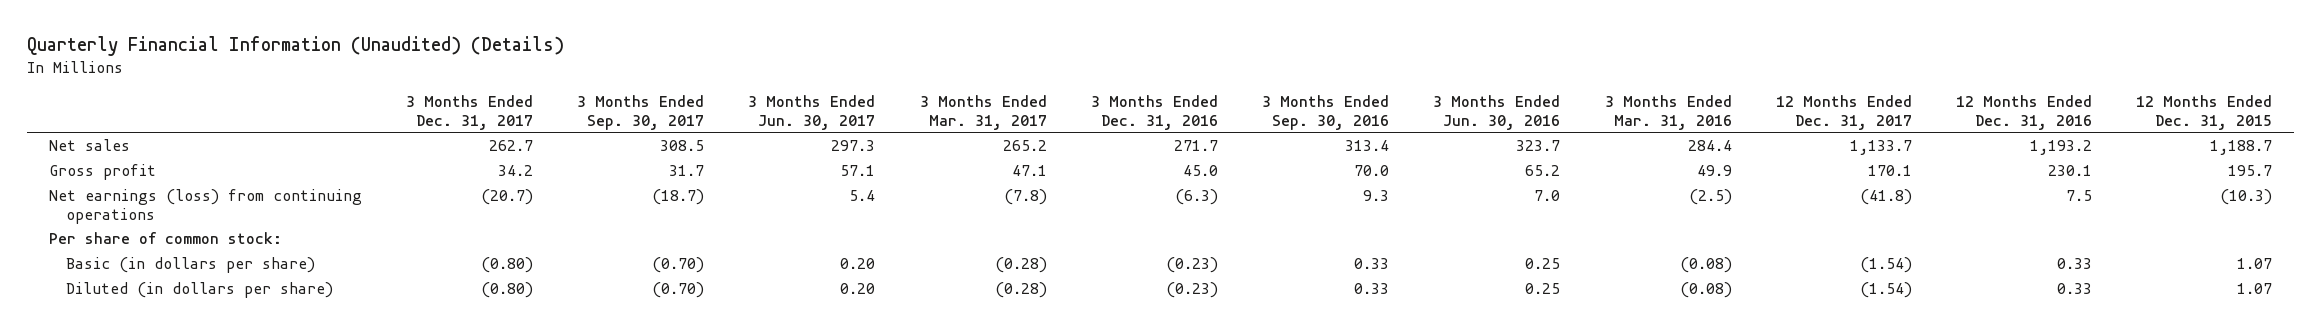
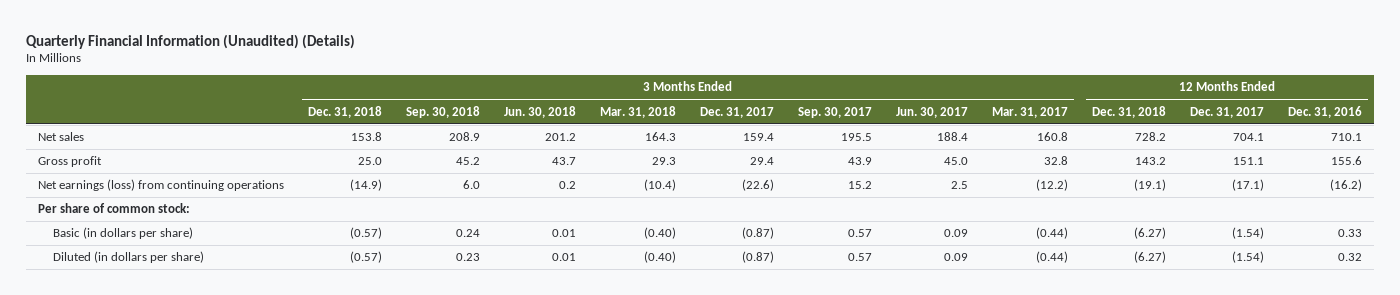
- | 3 Months Ended Dec. 31, 2017 | 3 Months Ended Sep. 30, 2017 | 3 Months Ended Jun. 30, 2017 | 3 Months Ended Mar. 31, 2017 | 3 Months Ended Dec. 31, 2016 | 3 Months Ended Sep. 30, 2016 | 3 Months Ended Jun. 30, 2016 | 3 Months Ended Mar. 31, 2016 | 12 Months Ended Dec. 31, 2017 | 12 Months Ended Dec. 31, 2016 | 12 Months Ended Dec. 31, 2015
+ | 3 Months Ended Dec. 31, 2018 | 3 Months Ended Sep. 30, 2018 | 3 Months Ended Jun. 30, 2018 | 3 Months Ended Mar. 31, 2018 | 3 Months Ended Dec. 31, 2017 | 3 Months Ended Sep. 30, 2017 | 3 Months Ended Jun. 30, 2017 | 3 Months Ended Mar. 31, 2017 | 12 Months Ended Dec. 31, 2018 | 12 Months Ended Dec. 31, 2017 | 12 Months Ended Dec. 31, 2016
- Net sales | 262.7 | 308.5 | 297.3 | 265.2 | 271.7 | 313.4 | 323.7 | 284.4 | 1,133.7 | 1,193.2 | 1,188.7
- Gross profit | 34.2 | 31.7 | 57.1 | 47.1 | 45.0 | 70.0 | 65.2 | 49.9 | 170.1 | 230.1 | 195.7
- Net earnings (loss) from continuing operations | (20.7) | (18.7) | 5.4 | (7.8) | (6.3) | 9.3 | 7.0 | (2.5) | (41.8) | 7.5 | (10.3)
+ Net sales | 153.8 | 208.9 | 201.2 | 164.3 | 159.4 | 195.5 | 188.4 | 160.8 | 728.2 | 704.1 | 710.1
+ Gross profit | 25.0 | 45.2 | 43.7 | 29.3 | 29.4 | 43.9 | 45.0 | 32.8 | 143.2 | 151.1 | 155.6
+ Net earnings (loss) from continuing operations | (14.9) | 6.0 | 0.2 | (10.4) | (22.6) | 15.2 | 2.5 | (12.2) | (19.1) | (17.1) | (16.2)
- Basic (in dollars per share) | (0.80) | (0.70) | 0.20 | (0.28) | (0.23) | 0.33 | 0.25 | (0.08) | (1.54) | 0.33 | 1.07
- Diluted (in dollars per share) | (0.80) | (0.70) | 0.20 | (0.28) | (0.23) | 0.33 | 0.25 | (0.08) | (1.54) | 0.33 | 1.07
+ Basic (in dollars per share) | (0.57) | 0.24 | 0.01 | (0.40) | (0.87) | 0.57 | 0.09 | (0.44) | (6.27) | (1.54) | 0.33
+ Diluted (in dollars per share) | (0.57) | 0.23 | 0.01 | (0.40) | (0.87) | 0.57 | 0.09 | (0.44) | (6.27) | (1.54) | 0.32

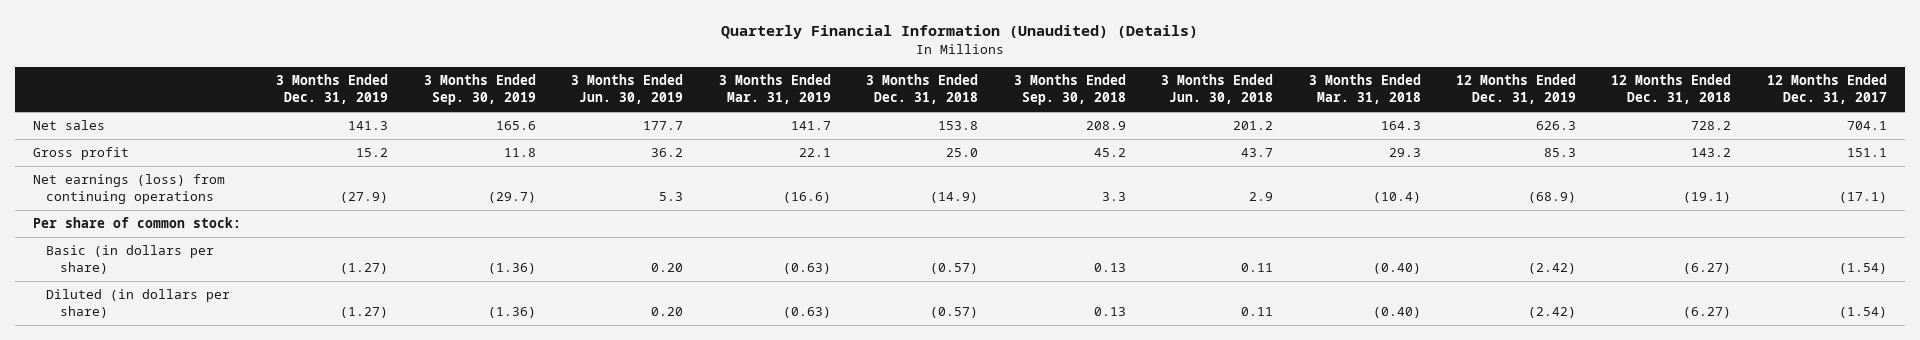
- | 3 Months Ended Dec. 31, 2018 | 3 Months Ended Sep. 30, 2018 | 3 Months Ended Jun. 30, 2018 | 3 Months Ended Mar. 31, 2018 | 3 Months Ended Dec. 31, 2017 | 3 Months Ended Sep. 30, 2017 | 3 Months Ended Jun. 30, 2017 | 3 Months Ended Mar. 31, 2017 | 12 Months Ended Dec. 31, 2018 | 12 Months Ended Dec. 31, 2017 | 12 Months Ended Dec. 31, 2016
+ | 3 Months Ended Dec. 31, 2019 | 3 Months Ended Sep. 30, 2019 | 3 Months Ended Jun. 30, 2019 | 3 Months Ended Mar. 31, 2019 | 3 Months Ended Dec. 31, 2018 | 3 Months Ended Sep. 30, 2018 | 3 Months Ended Jun. 30, 2018 | 3 Months Ended Mar. 31, 2018 | 12 Months Ended Dec. 31, 2019 | 12 Months Ended Dec. 31, 2018 | 12 Months Ended Dec. 31, 2017
- Net earnings (loss) from continuing operations | (14.9) | 6.0 | 0.2 | (10.4) | (22.6) | 15.2 | 2.5 | (12.2) | (19.1) | (17.1) | (16.2)
+ Net earnings (loss) from continuing operations | (27.9) | (29.7) | 5.3 | (16.6) | (14.9) | 3.3 | 2.9 | (10.4) | (68.9) | (19.1) | (17.1)
- Basic (in dollars per share) | (0.57) | 0.24 | 0.01 | (0.40) | (0.87) | 0.57 | 0.09 | (0.44) | (6.27) | (1.54) | 0.33
- Diluted (in dollars per share) | (0.57) | 0.23 | 0.01 | (0.40) | (0.87) | 0.57 | 0.09 | (0.44) | (6.27) | (1.54) | 0.32
+ Basic (in dollars per share) | (1.27) | (1.36) | 0.20 | (0.63) | (0.57) | 0.13 | 0.11 | (0.40) | (2.42) | (6.27) | (1.54)
+ Diluted (in dollars per share) | (1.27) | (1.36) | 0.20 | (0.63) | (0.57) | 0.13 | 0.11 | (0.40) | (2.42) | (6.27) | (1.54)

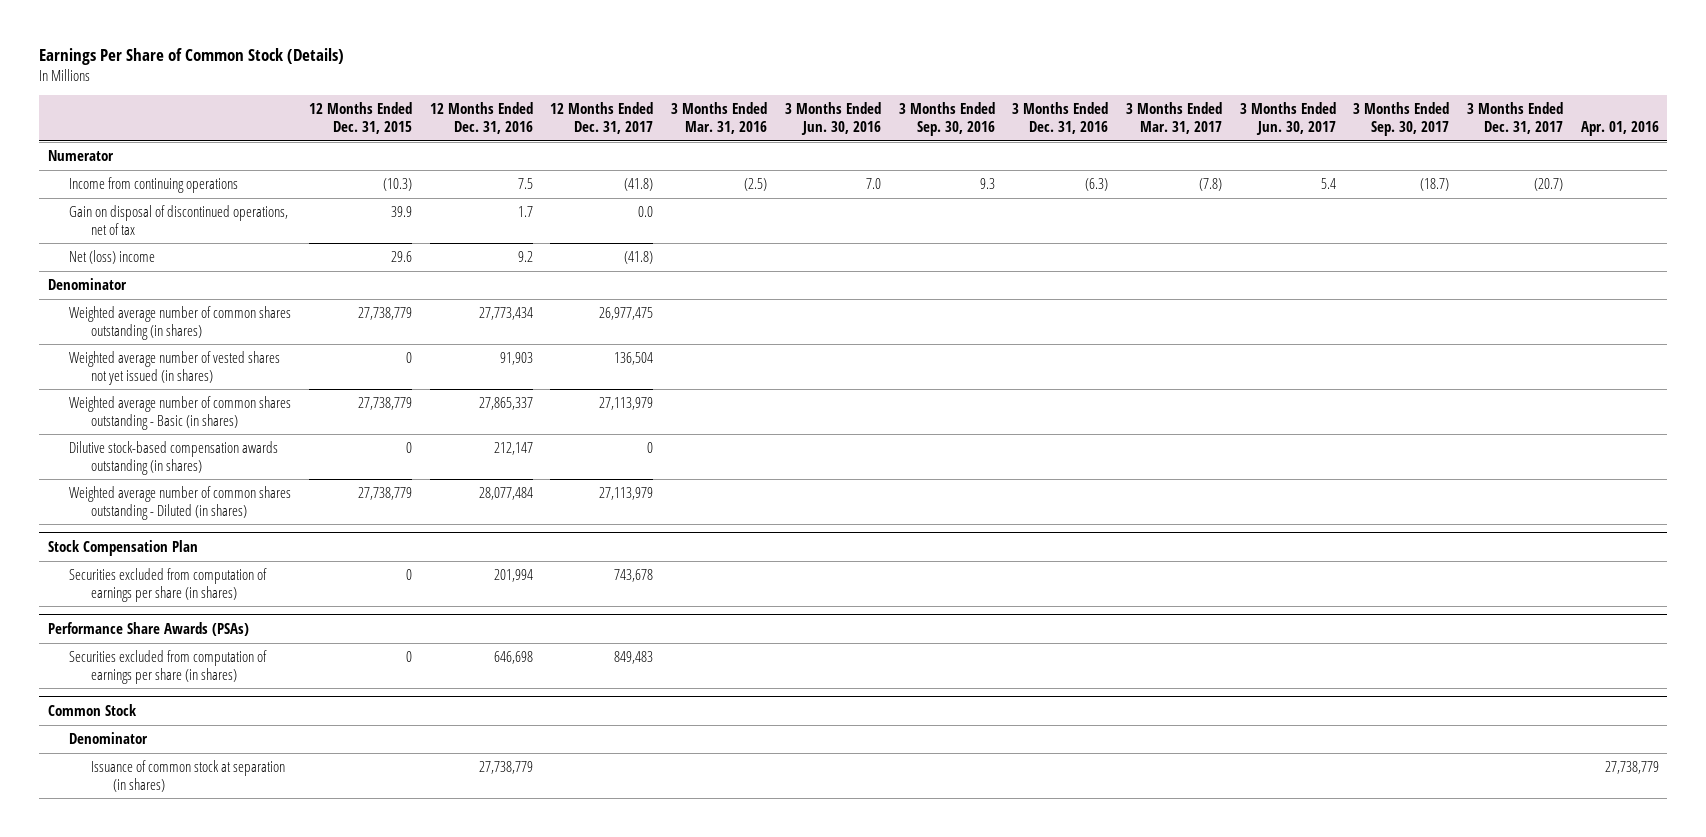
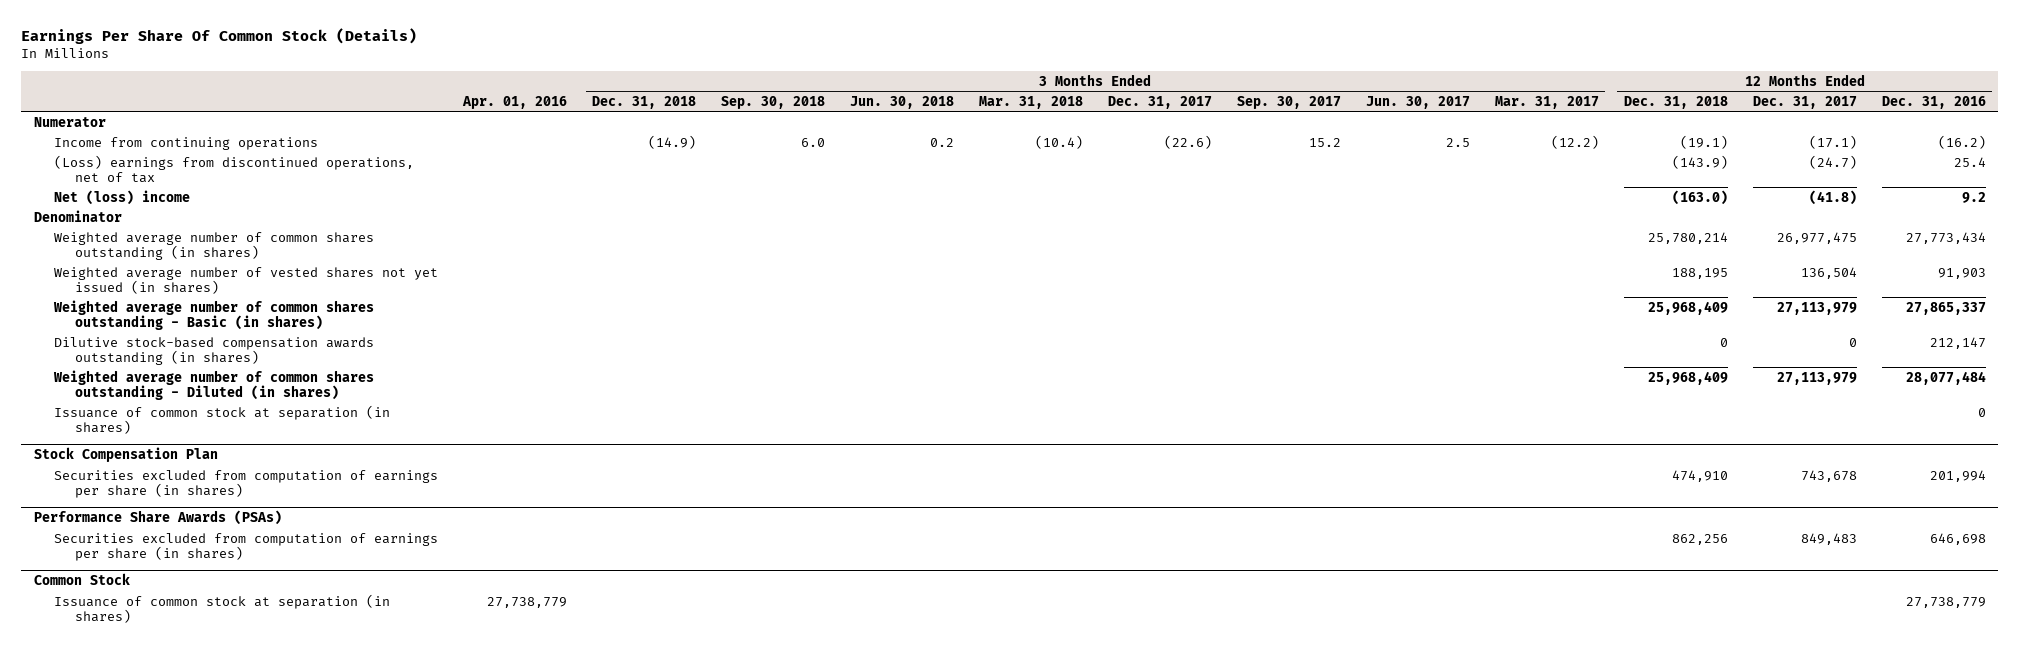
- Earnings Per Share of Common Stock (Details)
+ Earnings Per Share Of Common Stock (Details)
- | 12 Months Ended Dec. 31, 2015 | 12 Months Ended Dec. 31, 2016 | 12 Months Ended Dec. 31, 2017 | 3 Months Ended Mar. 31, 2016 | 3 Months Ended Jun. 30, 2016 | 3 Months Ended Sep. 30, 2016 | 3 Months Ended Dec. 31, 2016 | 3 Months Ended Mar. 31, 2017 | 3 Months Ended Jun. 30, 2017 | 3 Months Ended Sep. 30, 2017 | 3 Months Ended Dec. 31, 2017 | Apr. 01, 2016
+ | Apr. 01, 2016 | 3 Months Ended Dec. 31, 2018 | 3 Months Ended Sep. 30, 2018 | 3 Months Ended Jun. 30, 2018 | 3 Months Ended Mar. 31, 2018 | 3 Months Ended Dec. 31, 2017 | 3 Months Ended Sep. 30, 2017 | 3 Months Ended Jun. 30, 2017 | 3 Months Ended Mar. 31, 2017 | 12 Months Ended Dec. 31, 2018 | 12 Months Ended Dec. 31, 2017 | 12 Months Ended Dec. 31, 2016
- Income from continuing operations | (10.3) | 7.5 | (41.8) | (2.5) | 7.0 | 9.3 | (6.3) | (7.8) | 5.4 | (18.7) | (20.7) |
- Gain on disposal of discontinued operations, net of tax | 39.9 | 1.7 | 0.0 | | | | | | | | |
+ Income from continuing operations | | (14.9) | 6.0 | 0.2 | (10.4) | (22.6) | 15.2 | 2.5 | (12.2) | (19.1) | (17.1) | (16.2)
+ (Loss) earnings from discontinued operations, net of tax | | | | | | | | | | (143.9) | (24.7) | 25.4
+ Issuance of common stock at separation (in shares) | | | | | | | | | | | | 0
@ Common Stock
- Denominator

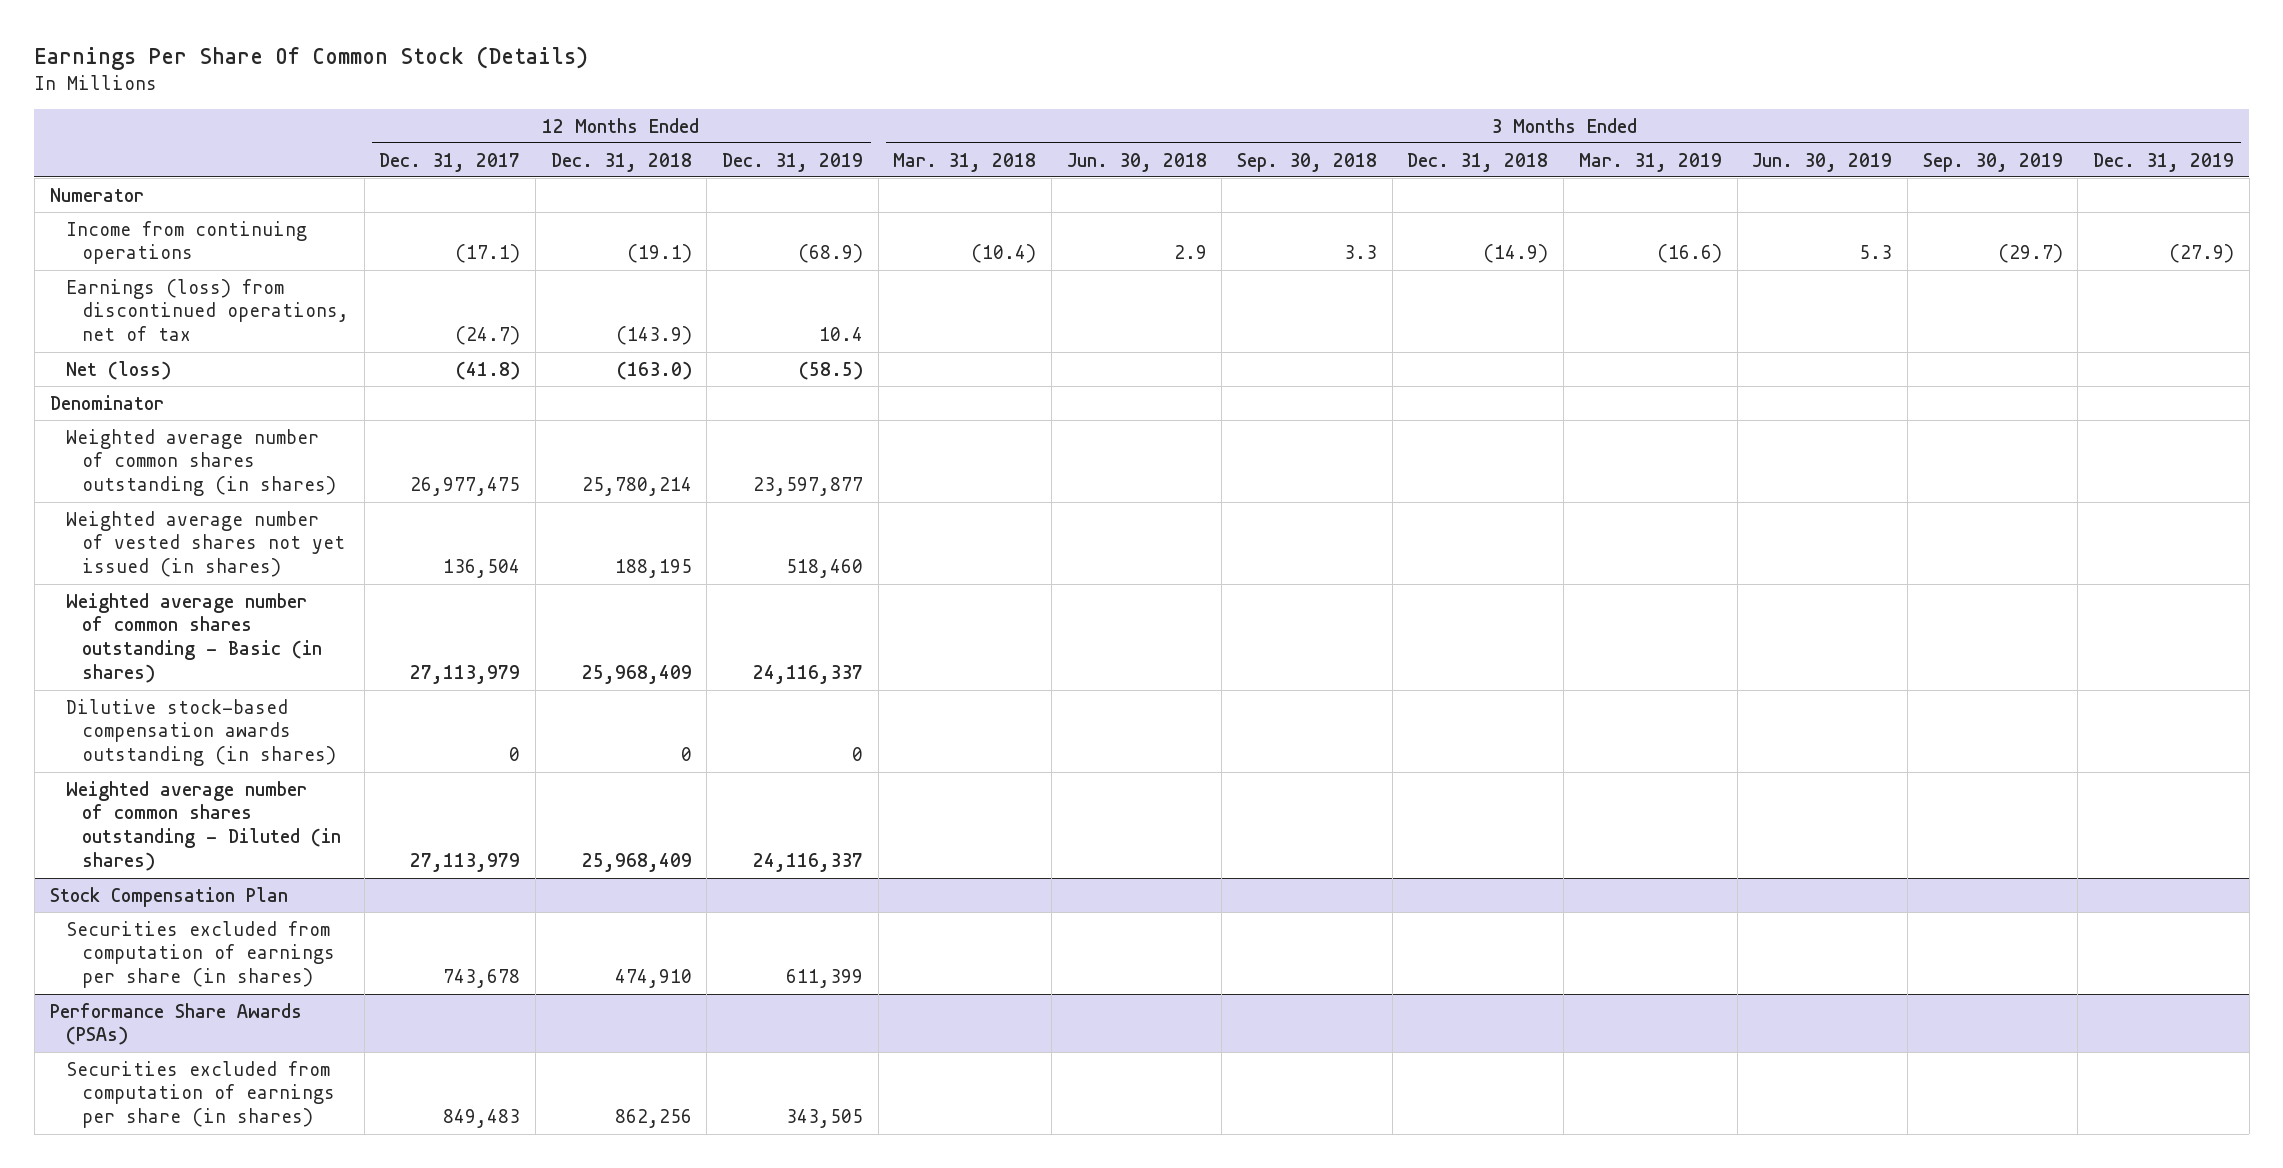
- | Apr. 01, 2016 | 3 Months Ended Dec. 31, 2018 | 3 Months Ended Sep. 30, 2018 | 3 Months Ended Jun. 30, 2018 | 3 Months Ended Mar. 31, 2018 | 3 Months Ended Dec. 31, 2017 | 3 Months Ended Sep. 30, 2017 | 3 Months Ended Jun. 30, 2017 | 3 Months Ended Mar. 31, 2017 | 12 Months Ended Dec. 31, 2018 | 12 Months Ended Dec. 31, 2017 | 12 Months Ended Dec. 31, 2016
+ | 12 Months Ended Dec. 31, 2017 | 12 Months Ended Dec. 31, 2018 | 12 Months Ended Dec. 31, 2019 | 3 Months Ended Mar. 31, 2018 | 3 Months Ended Jun. 30, 2018 | 3 Months Ended Sep. 30, 2018 | 3 Months Ended Dec. 31, 2018 | 3 Months Ended Mar. 31, 2019 | 3 Months Ended Jun. 30, 2019 | 3 Months Ended Sep. 30, 2019 | 3 Months Ended Dec. 31, 2019
- Income from continuing operations | | (14.9) | 6.0 | 0.2 | (10.4) | (22.6) | 15.2 | 2.5 | (12.2) | (19.1) | (17.1) | (16.2)
- (Loss) earnings from discontinued operations, net of tax | | | | | | | | | | (143.9) | (24.7) | 25.4
- Net (loss) income | | | | | | | | | | (163.0) | (41.8) | 9.2
+ Income from continuing operations | (17.1) | (19.1) | (68.9) | (10.4) | 2.9 | 3.3 | (14.9) | (16.6) | 5.3 | (29.7) | (27.9)
+ Earnings (loss) from discontinued operations, net of tax | (24.7) | (143.9) | 10.4 | | | | | | | |
+ Net (loss) | (41.8) | (163.0) | (58.5) | | | | | | | |
- Issuance of common stock at separation (in shares) | | | | | | | | | | | | 0
- Common Stock
- Issuance of common stock at separation (in shares) | 27,738,779 | | | | | | | | | | | 27,738,779

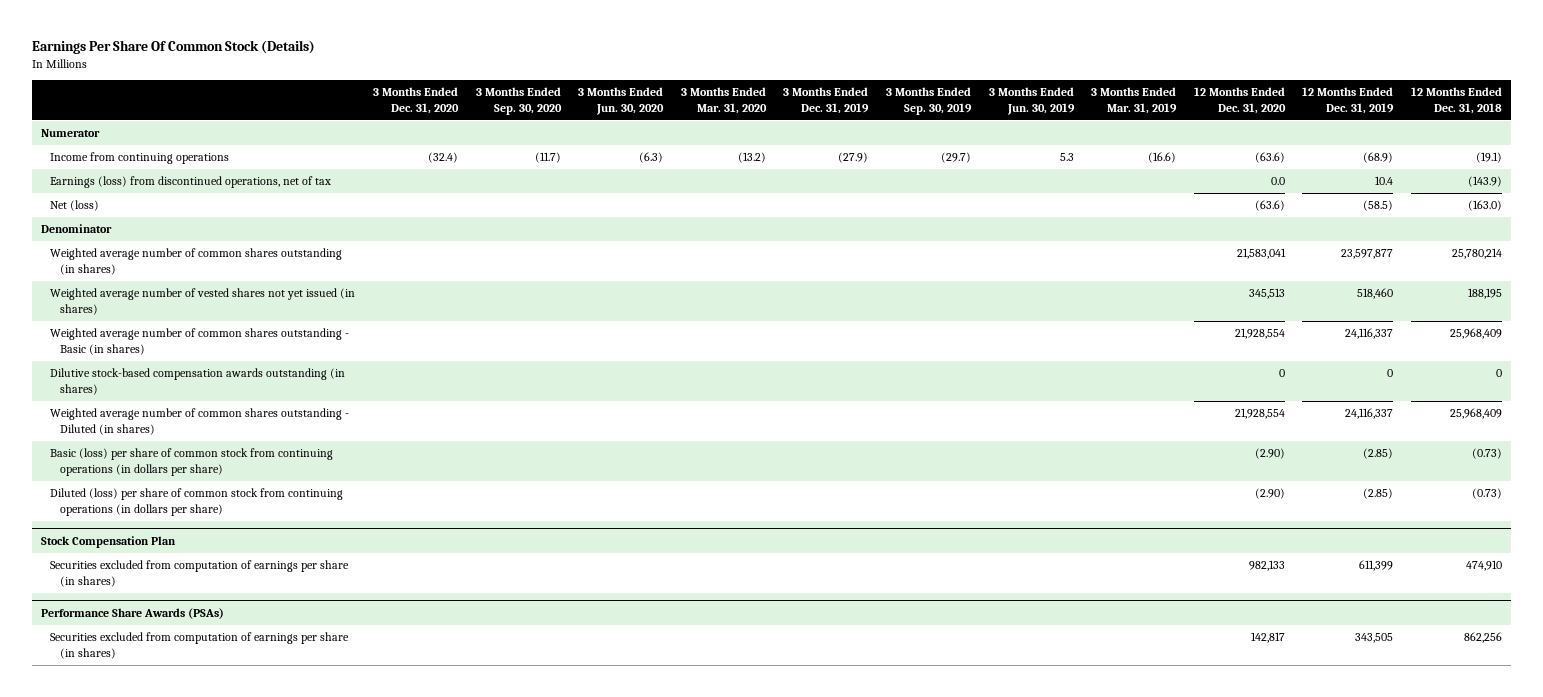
- | 12 Months Ended Dec. 31, 2017 | 12 Months Ended Dec. 31, 2018 | 12 Months Ended Dec. 31, 2019 | 3 Months Ended Mar. 31, 2018 | 3 Months Ended Jun. 30, 2018 | 3 Months Ended Sep. 30, 2018 | 3 Months Ended Dec. 31, 2018 | 3 Months Ended Mar. 31, 2019 | 3 Months Ended Jun. 30, 2019 | 3 Months Ended Sep. 30, 2019 | 3 Months Ended Dec. 31, 2019
+ | 3 Months Ended Dec. 31, 2020 | 3 Months Ended Sep. 30, 2020 | 3 Months Ended Jun. 30, 2020 | 3 Months Ended Mar. 31, 2020 | 3 Months Ended Dec. 31, 2019 | 3 Months Ended Sep. 30, 2019 | 3 Months Ended Jun. 30, 2019 | 3 Months Ended Mar. 31, 2019 | 12 Months Ended Dec. 31, 2020 | 12 Months Ended Dec. 31, 2019 | 12 Months Ended Dec. 31, 2018
+ Basic (loss) per share of common stock from continuing operations (in dollars per share) | | | | | | | | | (2.90) | (2.85) | (0.73)
+ Diluted (loss) per share of common stock from continuing operations (in dollars per share) | | | | | | | | | (2.90) | (2.85) | (0.73)

